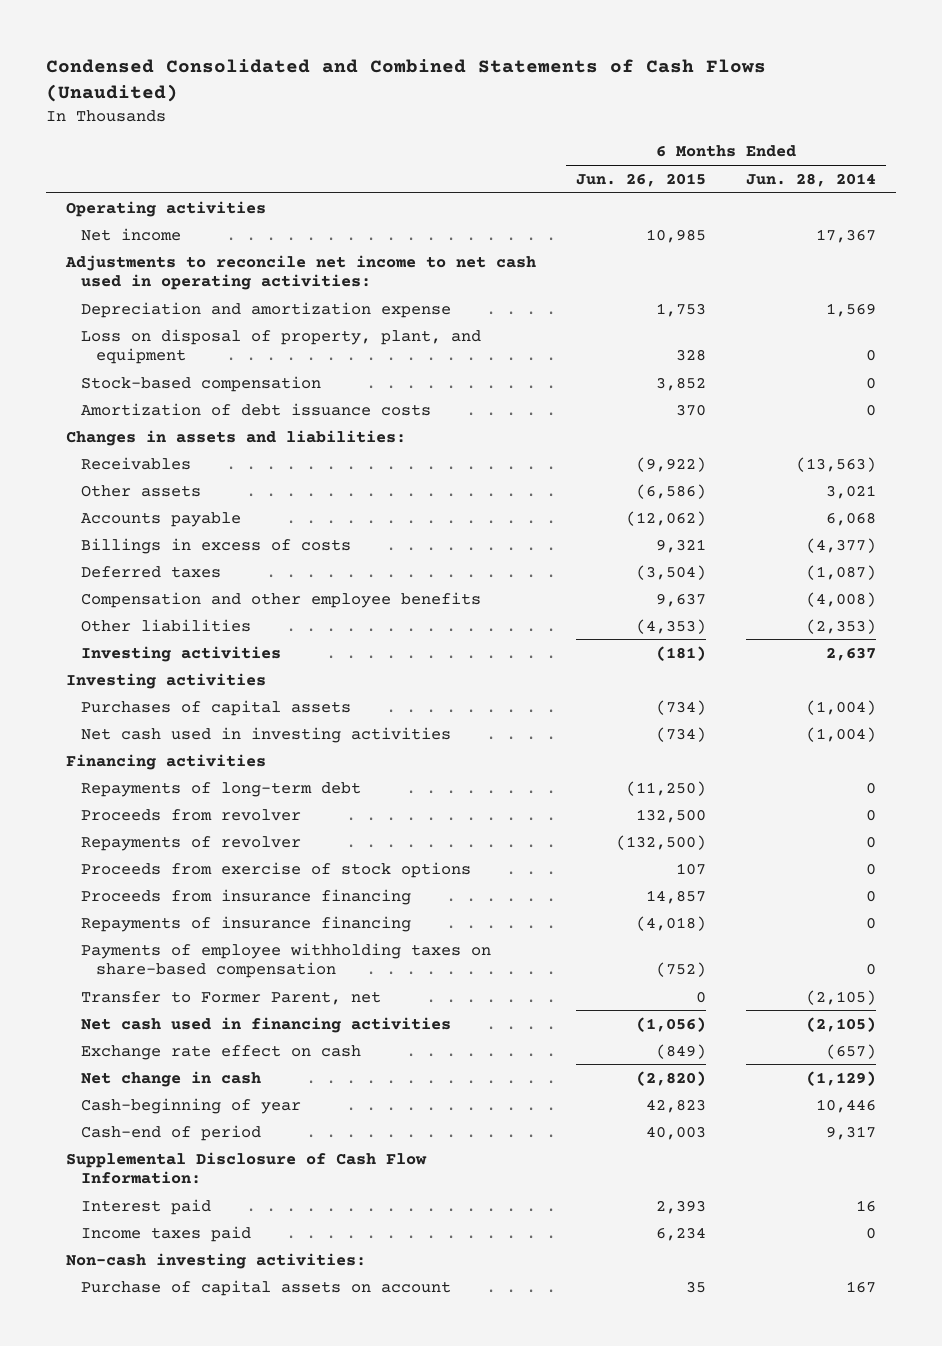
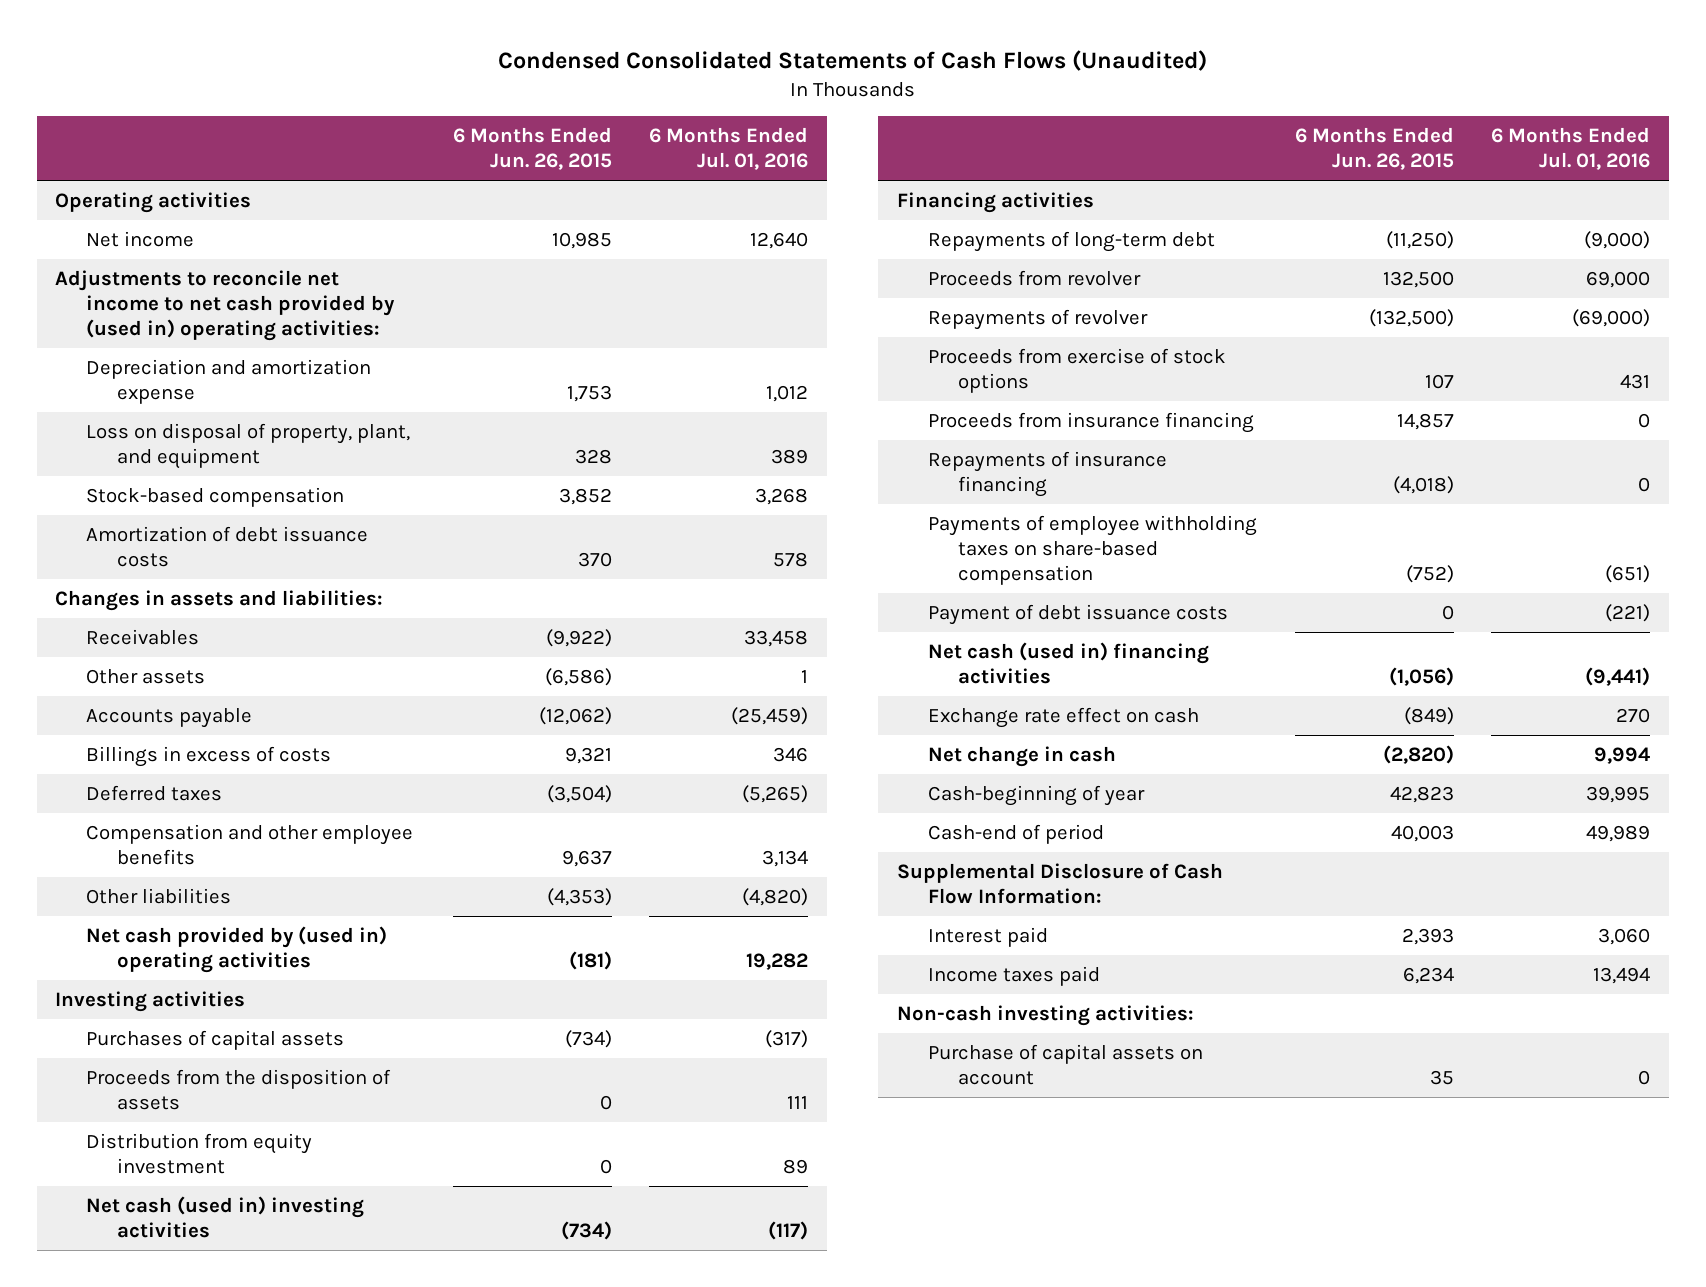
- Condensed Consolidated and Combined Statements of Cash Flows (Unaudited)
+ Condensed Consolidated Statements of Cash Flows (Unaudited)
- | 6 Months Ended Jun. 26, 2015 | 6 Months Ended Jun. 28, 2014
+ | 6 Months Ended Jun. 26, 2015 | 6 Months Ended Jul. 01, 2016
- Adjustments to reconcile net income to net cash used in operating activities:
+ Adjustments to reconcile net income to net cash provided by (used in) operating activities:
- Investing activities | (181) | 2,637
+ Net cash provided by (used in) operating activities | (181) | 19,282
- Net cash used in investing activities | (734) | (1,004)
+ Proceeds from the disposition of assets | 0 | 111
+ Distribution from equity investment | 0 | 89
+ Net cash (used in) investing activities | (734) | (117)
- Transfer to Former Parent, net | 0 | (2,105)
- Net cash used in financing activities | (1,056) | (2,105)
+ Payment of debt issuance costs | 0 | (221)
+ Net cash (used in) financing activities | (1,056) | (9,441)

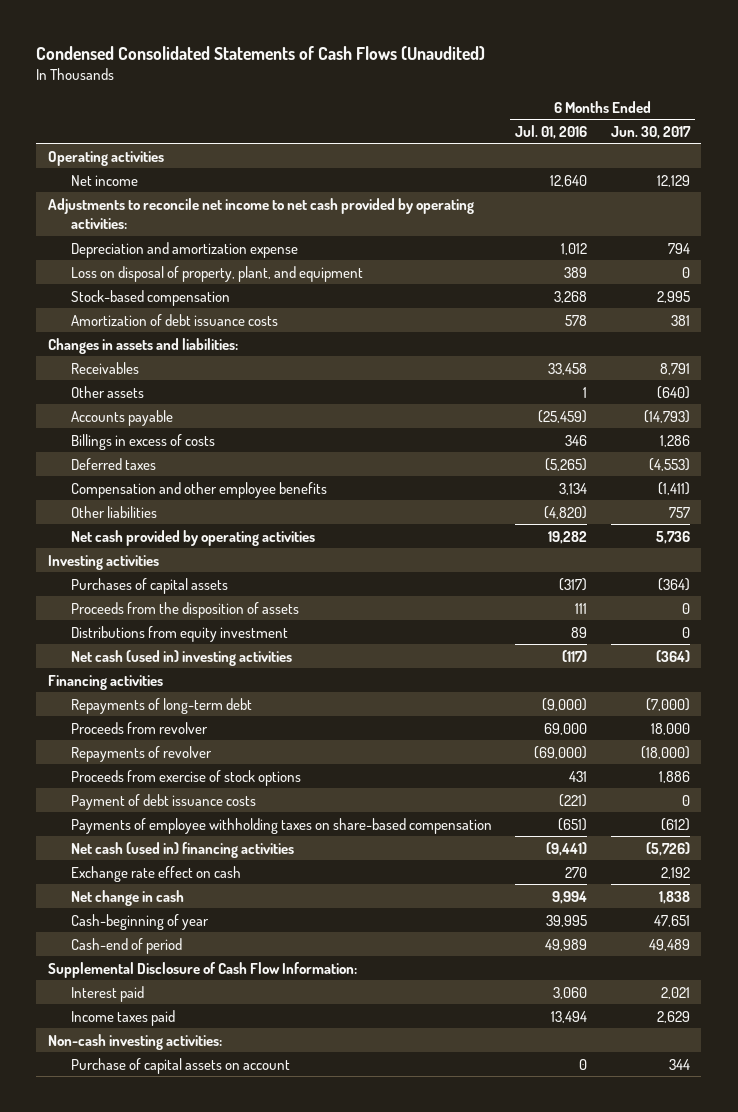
- | 6 Months Ended Jun. 26, 2015 | 6 Months Ended Jul. 01, 2016
+ | 6 Months Ended Jul. 01, 2016 | 6 Months Ended Jun. 30, 2017
- Adjustments to reconcile net income to net cash provided by (used in) operating activities:
+ Adjustments to reconcile net income to net cash provided by operating activities:
- Net cash provided by (used in) operating activities | (181) | 19,282
+ Net cash provided by operating activities | 19,282 | 5,736
- Distribution from equity investment | 0 | 89
+ Distributions from equity investment | 89 | 0
- Proceeds from insurance financing | 14,857 | 0
- Repayments of insurance financing | (4,018) | 0
moved down: Payments of employee withholding taxes on share-based compensation | (651) | (612)

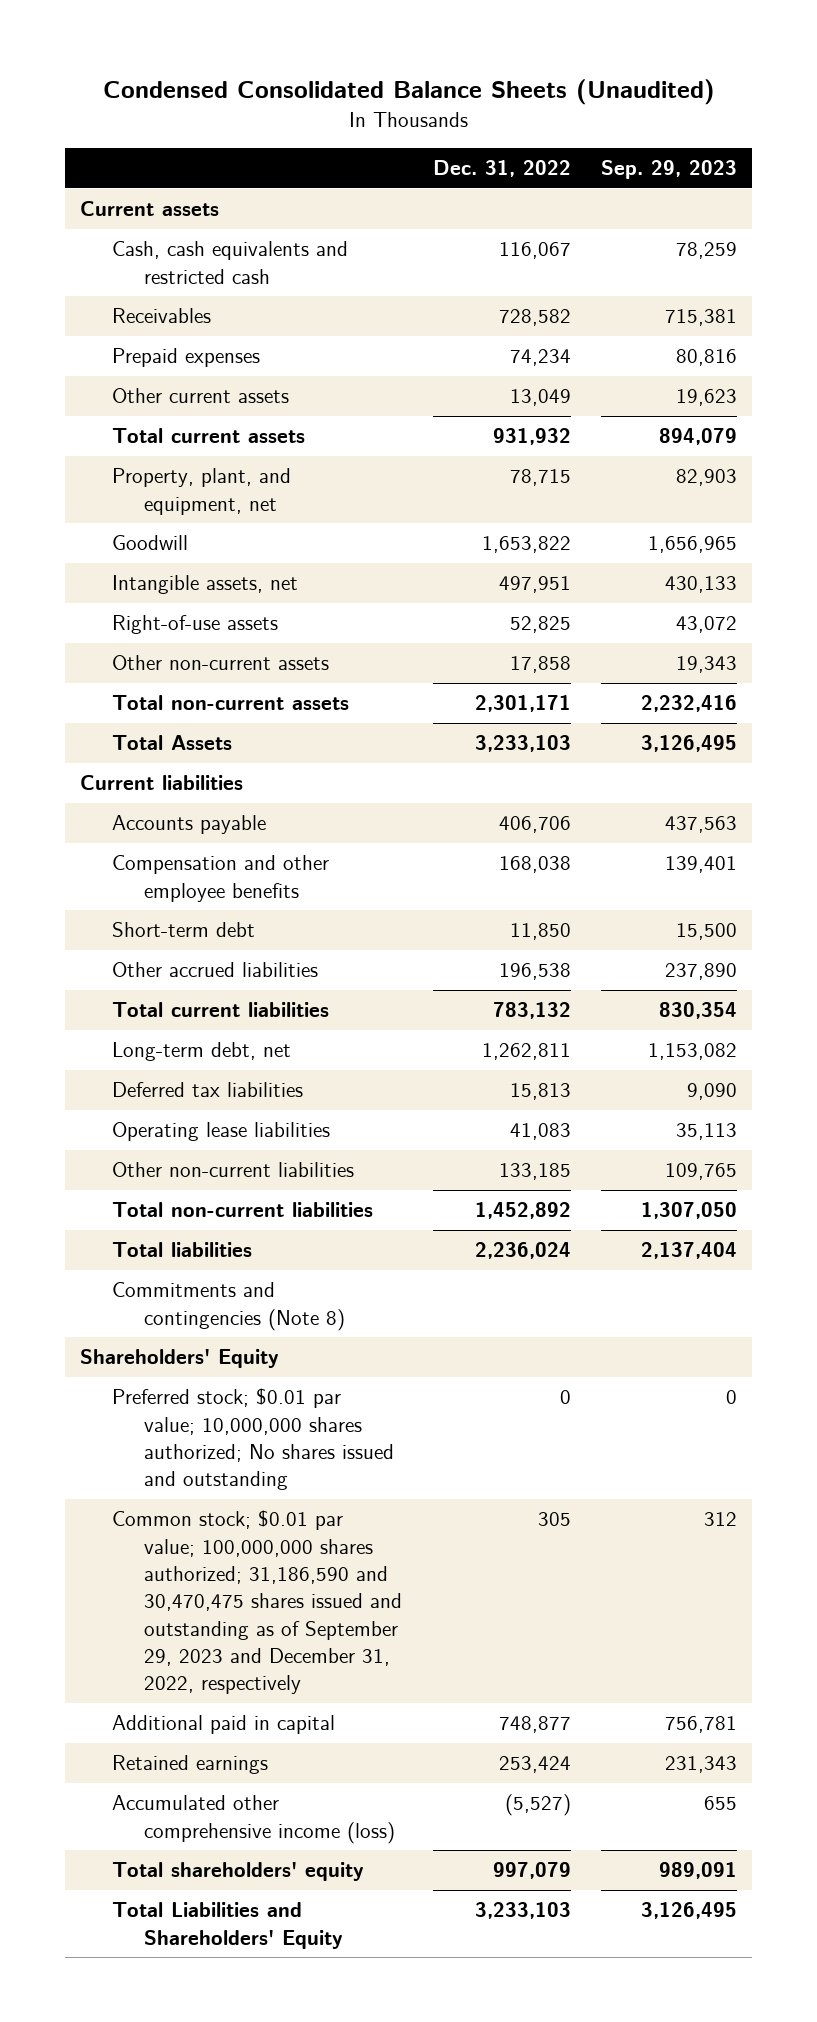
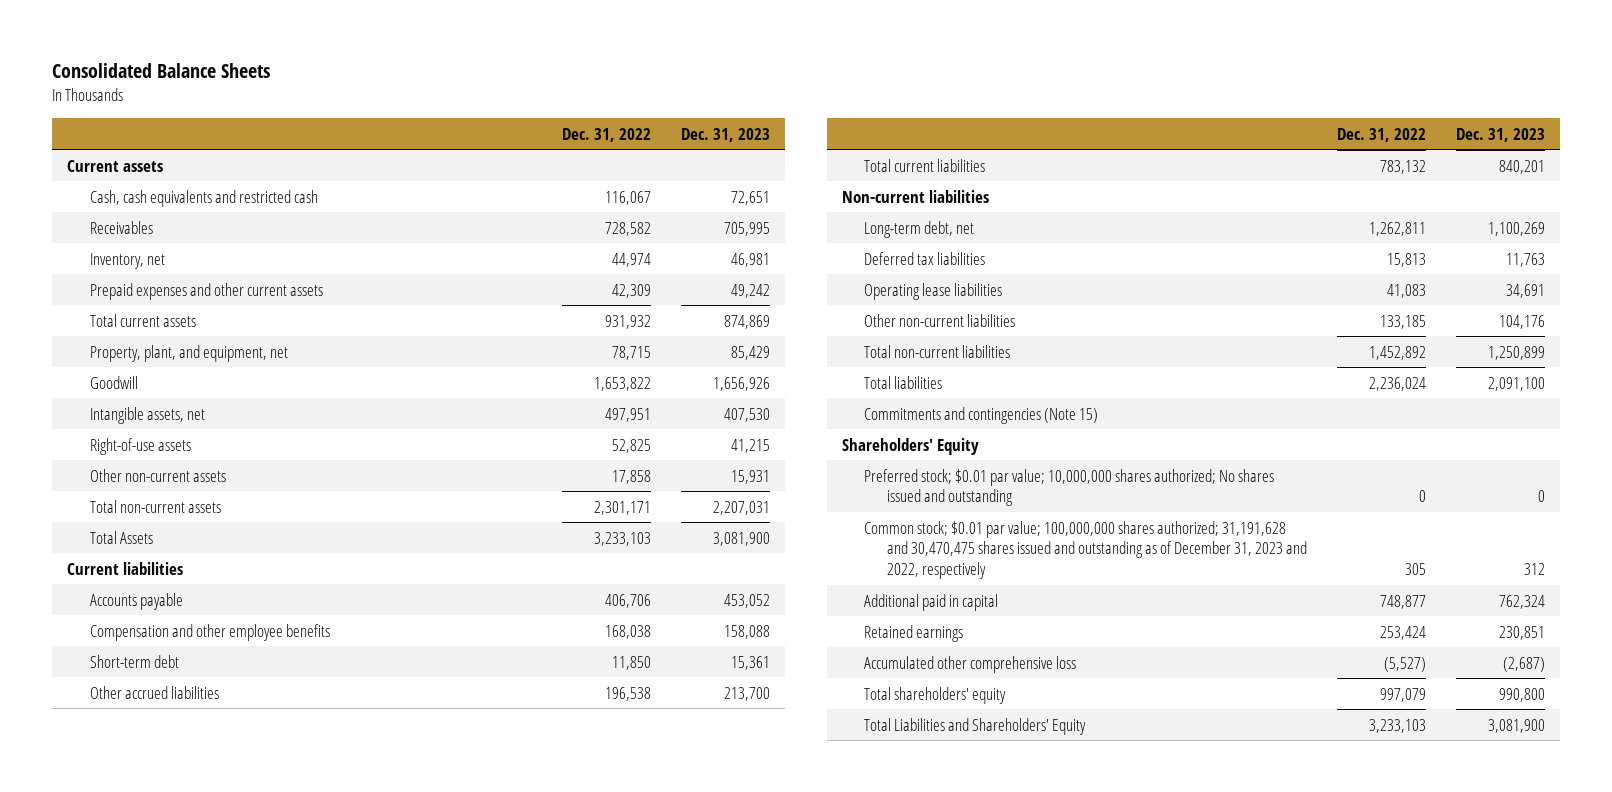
- Condensed Consolidated Balance Sheets (Unaudited)
+ Consolidated Balance Sheets
- | Dec. 31, 2022 | Sep. 29, 2023
+ | Dec. 31, 2022 | Dec. 31, 2023
- Prepaid expenses | 74,234 | 80,816
- Other current assets | 13,049 | 19,623
+ Inventory, net | 44,974 | 46,981
+ Prepaid expenses and other current assets | 42,309 | 49,242
+ Non-current liabilities
- Commitments and contingencies (Note 8)
+ Commitments and contingencies (Note 15)
- Common stock; $0.01 par value; 100,000,000 shares authorized; 31,186,590 and 30,470,475 shares issued and outstanding as of September 29, 2023 and December 31, 2022, respectively | 305 | 312
+ Common stock; $0.01 par value; 100,000,000 shares authorized; 31,191,628 and 30,470,475 shares issued and outstanding as of December 31, 2023 and 2022, respectively | 305 | 312
- Accumulated other comprehensive income (loss) | (5,527) | 655
+ Accumulated other comprehensive loss | (5,527) | (2,687)

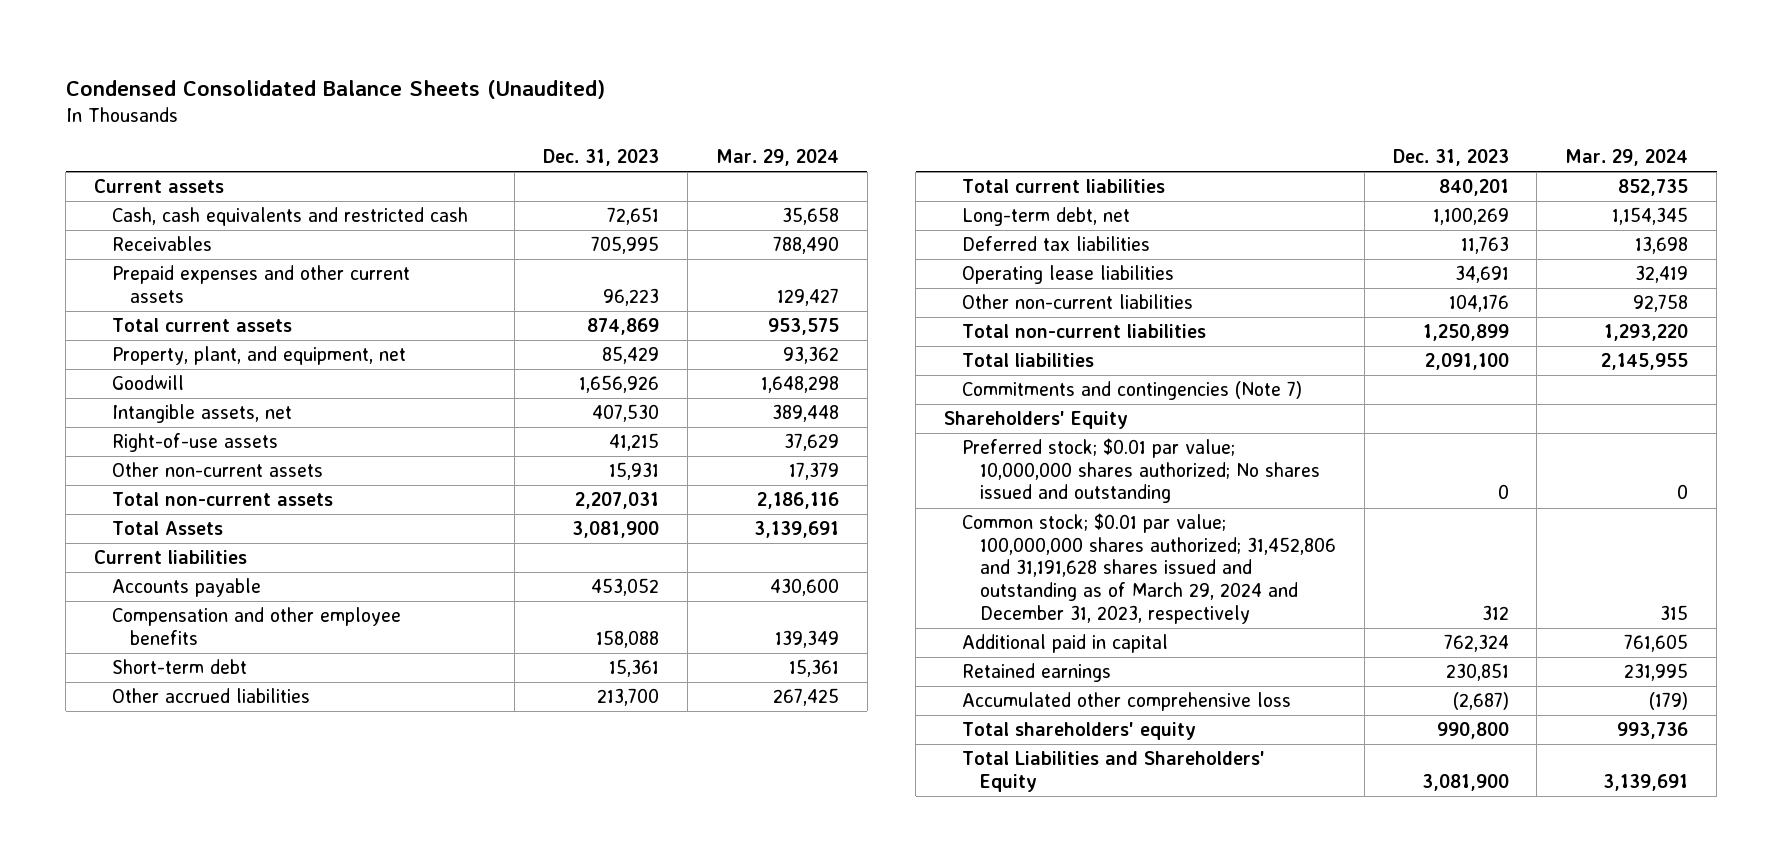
- Consolidated Balance Sheets
+ Condensed Consolidated Balance Sheets (Unaudited)
- | Dec. 31, 2022 | Dec. 31, 2023
+ | Dec. 31, 2023 | Mar. 29, 2024
- Inventory, net | 44,974 | 46,981
- Prepaid expenses and other current assets | 42,309 | 49,242
+ Prepaid expenses and other current assets | 96,223 | 129,427
- Non-current liabilities
- Commitments and contingencies (Note 15)
+ Commitments and contingencies (Note 7)
- Common stock; $0.01 par value; 100,000,000 shares authorized; 31,191,628 and 30,470,475 shares issued and outstanding as of December 31, 2023 and 2022, respectively | 305 | 312
+ Common stock; $0.01 par value; 100,000,000 shares authorized; 31,452,806 and 31,191,628 shares issued and outstanding as of March 29, 2024 and December 31, 2023, respectively | 312 | 315

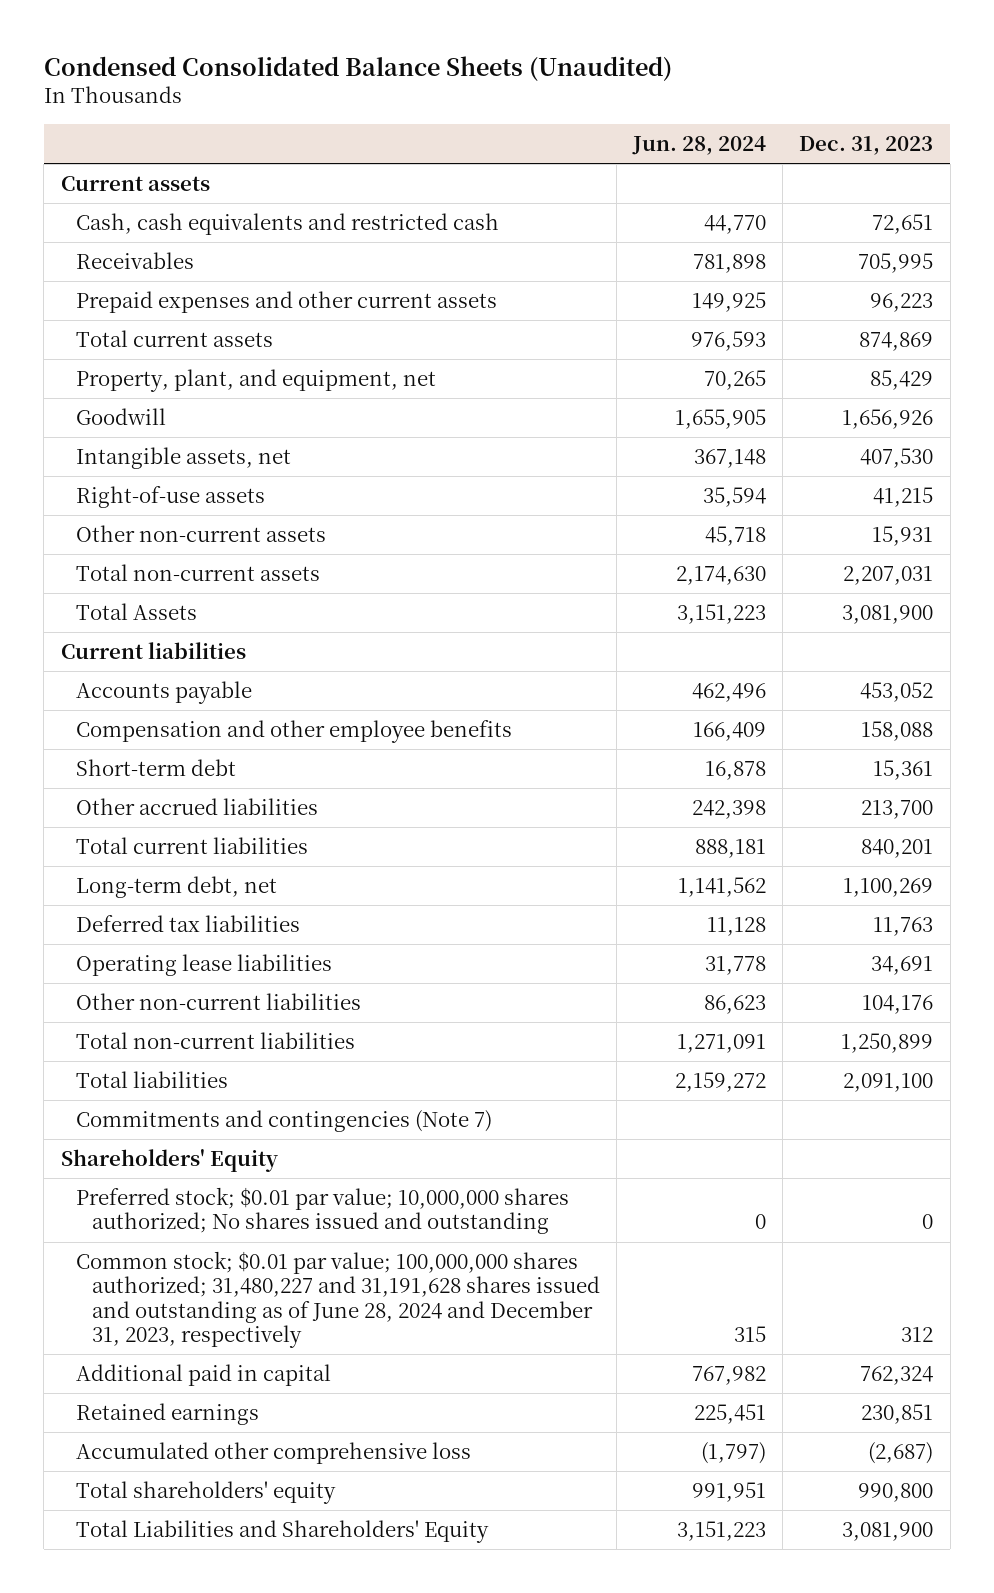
- | Dec. 31, 2023 | Mar. 29, 2024
+ | Jun. 28, 2024 | Dec. 31, 2023
- Common stock; $0.01 par value; 100,000,000 shares authorized; 31,452,806 and 31,191,628 shares issued and outstanding as of March 29, 2024 and December 31, 2023, respectively | 312 | 315
+ Common stock; $0.01 par value; 100,000,000 shares authorized; 31,480,227 and 31,191,628 shares issued and outstanding as of June 28, 2024 and December 31, 2023, respectively | 315 | 312

